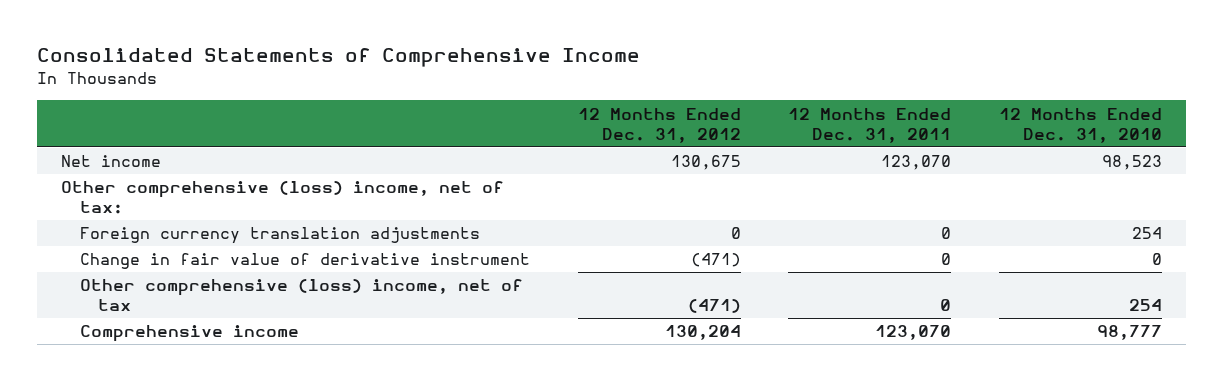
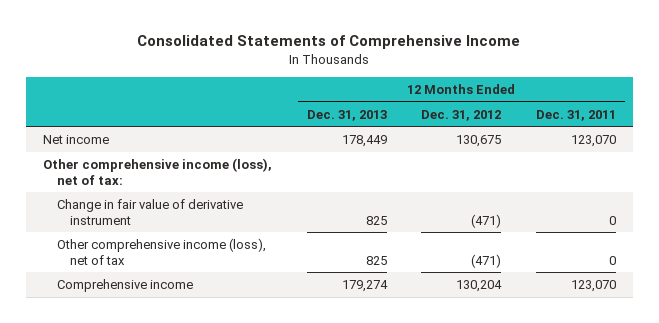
- | 12 Months Ended Dec. 31, 2012 | 12 Months Ended Dec. 31, 2011 | 12 Months Ended Dec. 31, 2010
+ | 12 Months Ended Dec. 31, 2013 | 12 Months Ended Dec. 31, 2012 | 12 Months Ended Dec. 31, 2011
- Other comprehensive (loss) income, net of tax:
- Foreign currency translation adjustments | 0 | 0 | 254
+ Other comprehensive income (loss), net of tax:
- Other comprehensive (loss) income, net of tax | (471) | 0 | 254
+ Other comprehensive income (loss), net of tax | 825 | (471) | 0

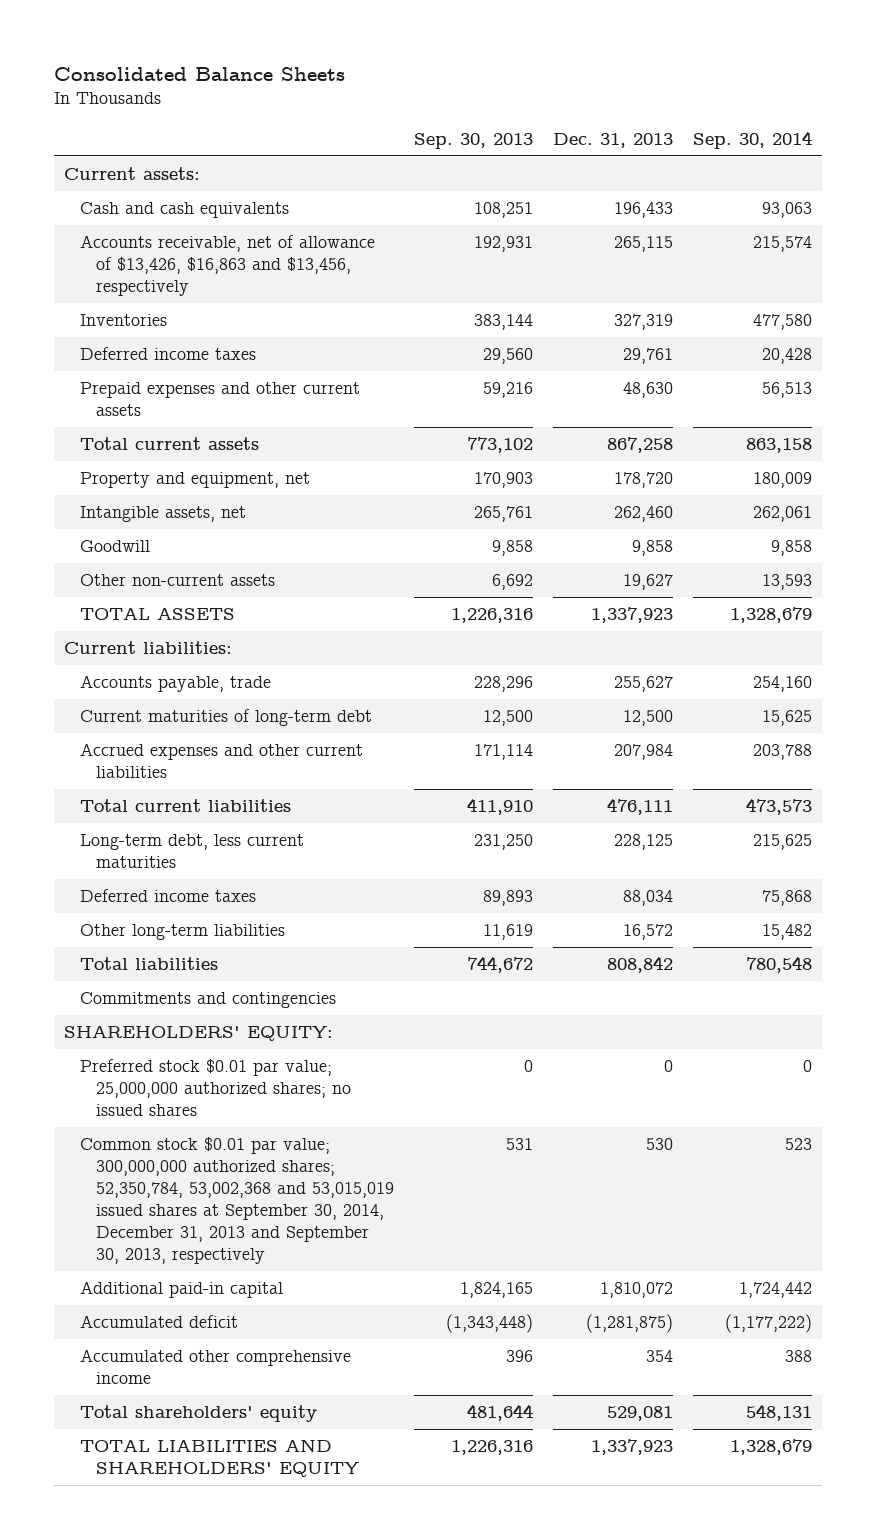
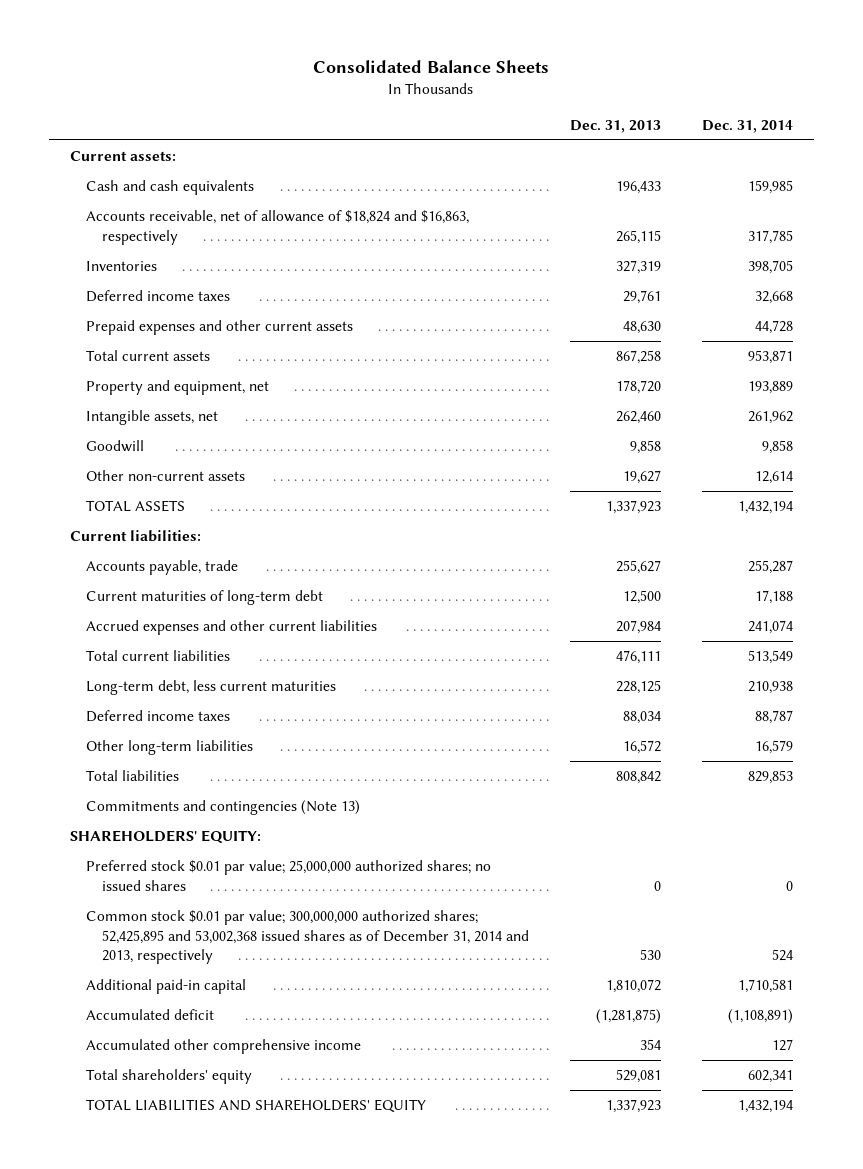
- | Sep. 30, 2013 | Dec. 31, 2013 | Sep. 30, 2014
+ | Dec. 31, 2013 | Dec. 31, 2014
- Accounts receivable, net of allowance of $13,426, $16,863 and $13,456, respectively | 192,931 | 265,115 | 215,574
+ Accounts receivable, net of allowance of $18,824 and $16,863, respectively | 265,115 | 317,785
- Commitments and contingencies
+ Commitments and contingencies (Note 13)
- Common stock $0.01 par value; 300,000,000 authorized shares; 52,350,784, 53,002,368 and 53,015,019 issued shares at September 30, 2014, December 31, 2013 and September 30, 2013, respectively | 531 | 530 | 523
+ Common stock $0.01 par value; 300,000,000 authorized shares; 52,425,895 and 53,002,368 issued shares as of December 31, 2014 and 2013, respectively | 530 | 524

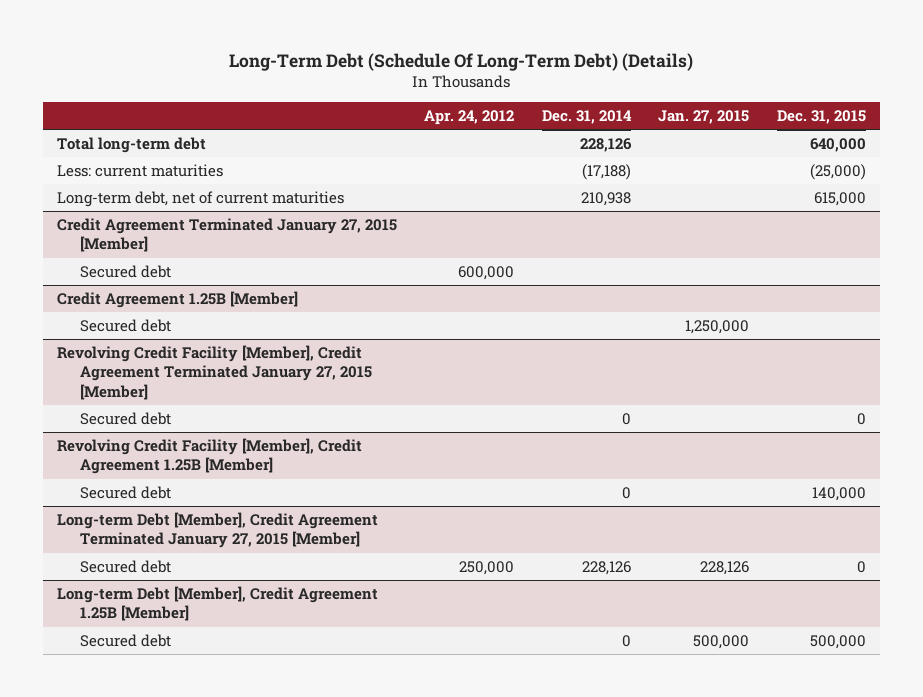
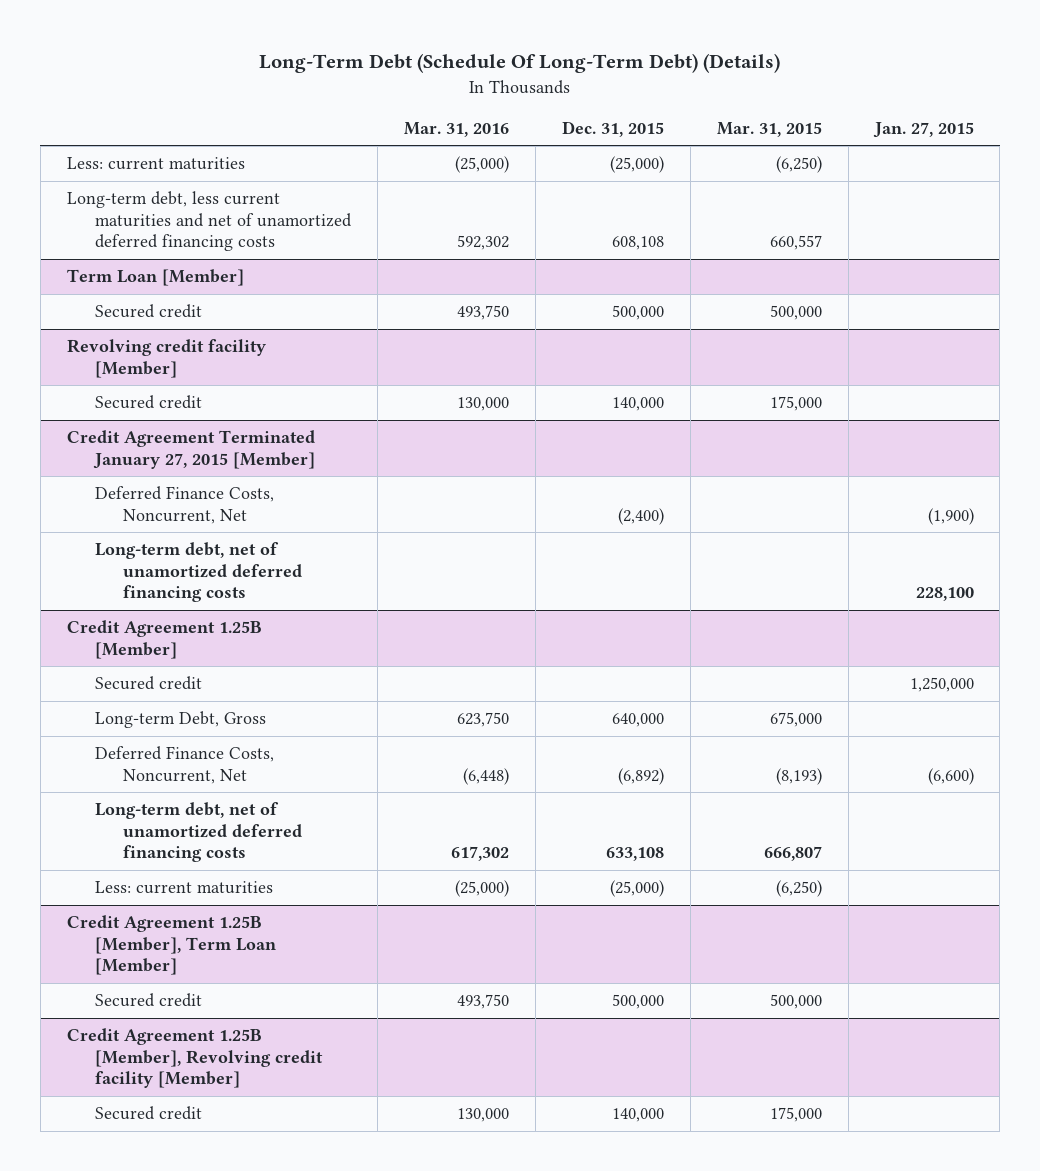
- | Apr. 24, 2012 | Dec. 31, 2014 | Jan. 27, 2015 | Dec. 31, 2015
+ | Mar. 31, 2016 | Dec. 31, 2015 | Mar. 31, 2015 | Jan. 27, 2015
- Total long-term debt | | 228,126 | | 640,000
- Long-term debt, net of current maturities | | 210,938 | | 615,000
+ Long-term debt, less current maturities and net of unamortized deferred financing costs | 592,302 | 608,108 | 660,557 |
+ Term Loan [Member]
+ Secured credit | 493,750 | 500,000 | 500,000 |
+ Revolving credit facility [Member]
+ Secured credit | 130,000 | 140,000 | 175,000 |
@ Credit Agreement Terminated January 27, 2015 [Member]
- Secured debt | 600,000 | | |
+ Deferred Finance Costs, Noncurrent, Net | | (2,400) | | (1,900)
+ Long-term debt, net of unamortized deferred financing costs | | | | 228,100
@ Credit Agreement 1.25B [Member]
- Secured debt | | | 1,250,000 |
- Revolving Credit Facility [Member], Credit Agreement Terminated January 27, 2015 [Member]
- Secured debt | | 0 | | 0
- Revolving Credit Facility [Member], Credit Agreement 1.25B [Member]
- Secured debt | | 0 | | 140,000
- Long-term Debt [Member], Credit Agreement Terminated January 27, 2015 [Member]
- Secured debt | 250,000 | 228,126 | 228,126 | 0
- Long-term Debt [Member], Credit Agreement 1.25B [Member]
- Secured debt | | 0 | 500,000 | 500,000
@ Credit Agreement 1.25B [Member]
+ Secured credit | | | | 1,250,000
+ Long-term Debt, Gross | 623,750 | 640,000 | 675,000 |
+ Deferred Finance Costs, Noncurrent, Net | (6,448) | (6,892) | (8,193) | (6,600)
+ Long-term debt, net of unamortized deferred financing costs | 617,302 | 633,108 | 666,807 |
+ Less: current maturities | (25,000) | (25,000) | (6,250) |
+ Credit Agreement 1.25B [Member], Term Loan [Member]
+ Secured credit | 493,750 | 500,000 | 500,000 |
+ Credit Agreement 1.25B [Member], Revolving credit facility [Member]
+ Secured credit | 130,000 | 140,000 | 175,000 |

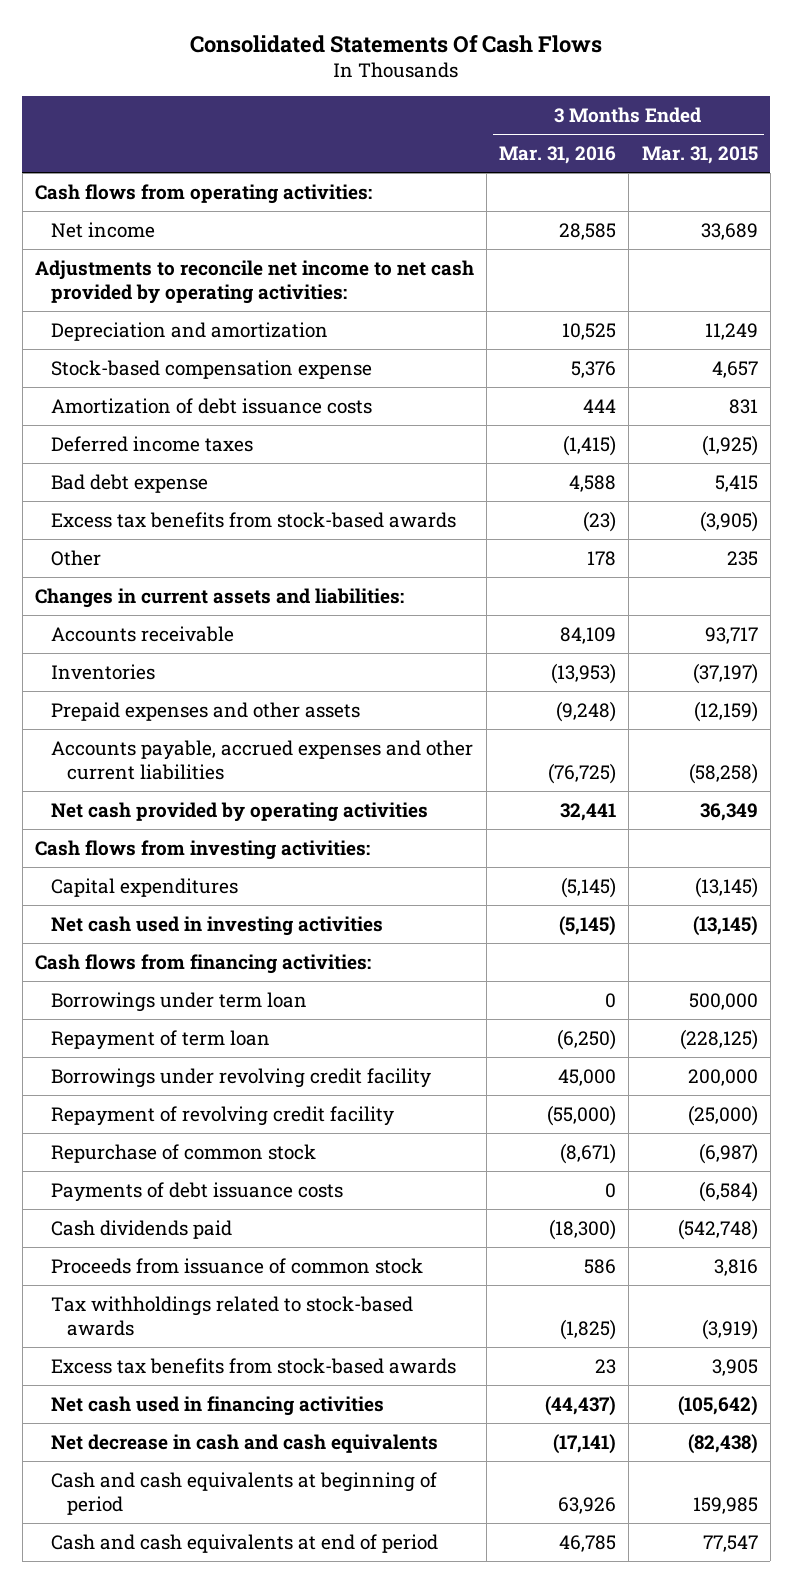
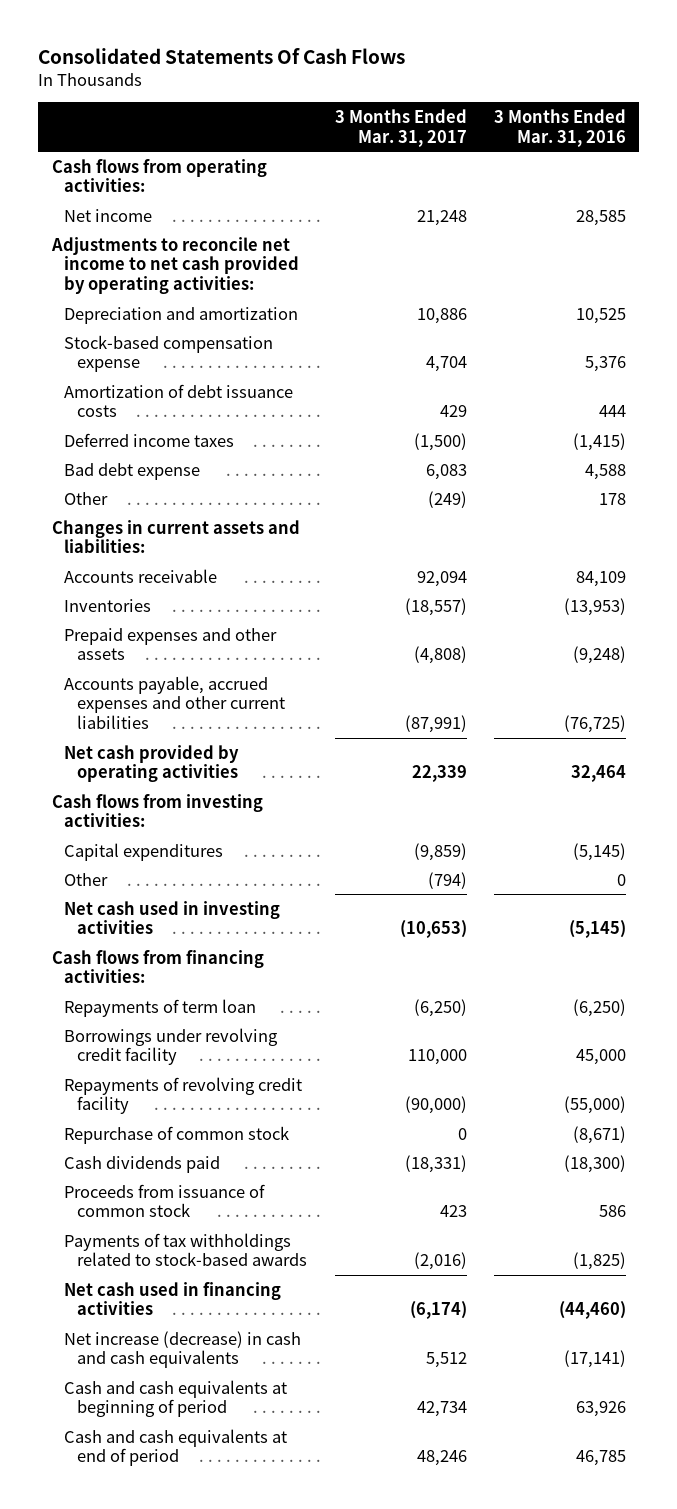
- | 3 Months Ended Mar. 31, 2016 | 3 Months Ended Mar. 31, 2015
+ | 3 Months Ended Mar. 31, 2017 | 3 Months Ended Mar. 31, 2016
- Excess tax benefits from stock-based awards | (23) | (3,905)
- Net cash provided by operating activities | 32,441 | 36,349
+ Net cash provided by operating activities | 22,339 | 32,464
+ Other | (794) | 0
- Borrowings under term loan | 0 | 500,000
- Repayment of term loan | (6,250) | (228,125)
+ Repayments of term loan | (6,250) | (6,250)
- Repayment of revolving credit facility | (55,000) | (25,000)
+ Repayments of revolving credit facility | (90,000) | (55,000)
- Payments of debt issuance costs | 0 | (6,584)
- Tax withholdings related to stock-based awards | (1,825) | (3,919)
- Excess tax benefits from stock-based awards | 23 | 3,905
- Net cash used in financing activities | (44,437) | (105,642)
- Net decrease in cash and cash equivalents | (17,141) | (82,438)
+ Payments of tax withholdings related to stock-based awards | (2,016) | (1,825)
+ Net cash used in financing activities | (6,174) | (44,460)
+ Net increase (decrease) in cash and cash equivalents | 5,512 | (17,141)

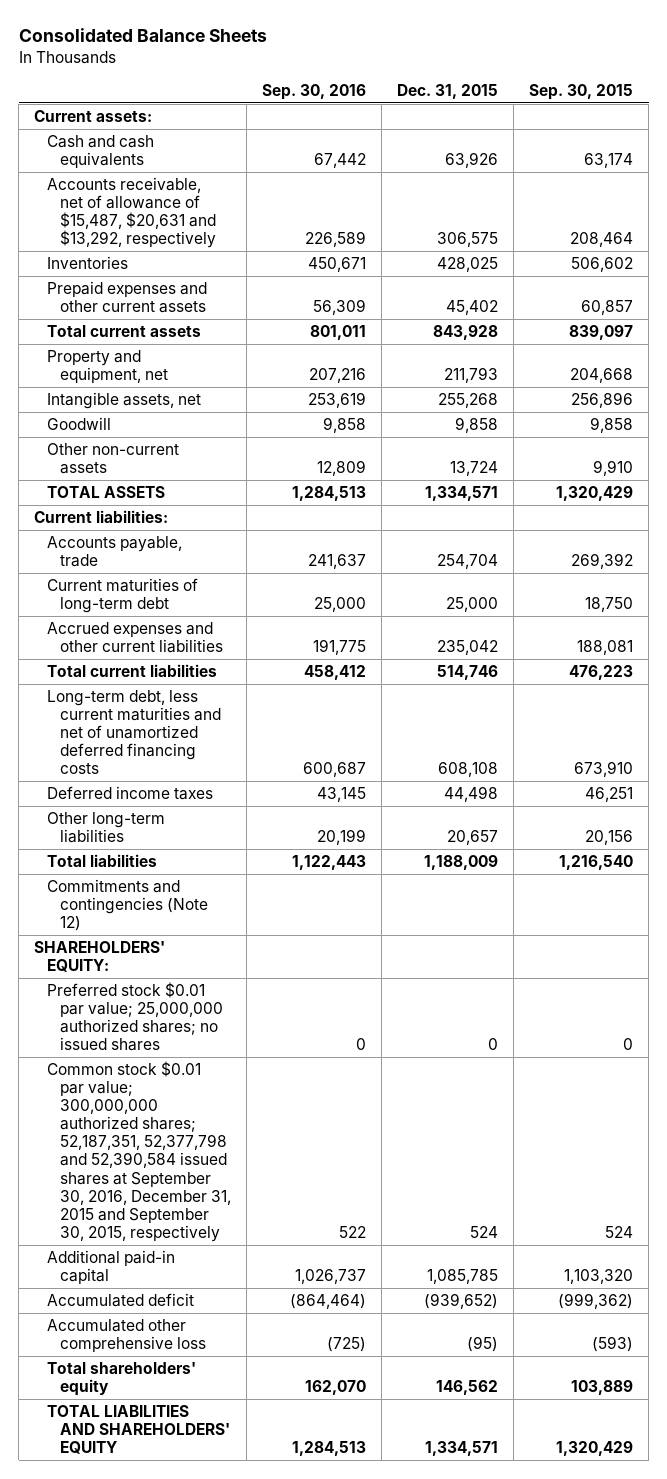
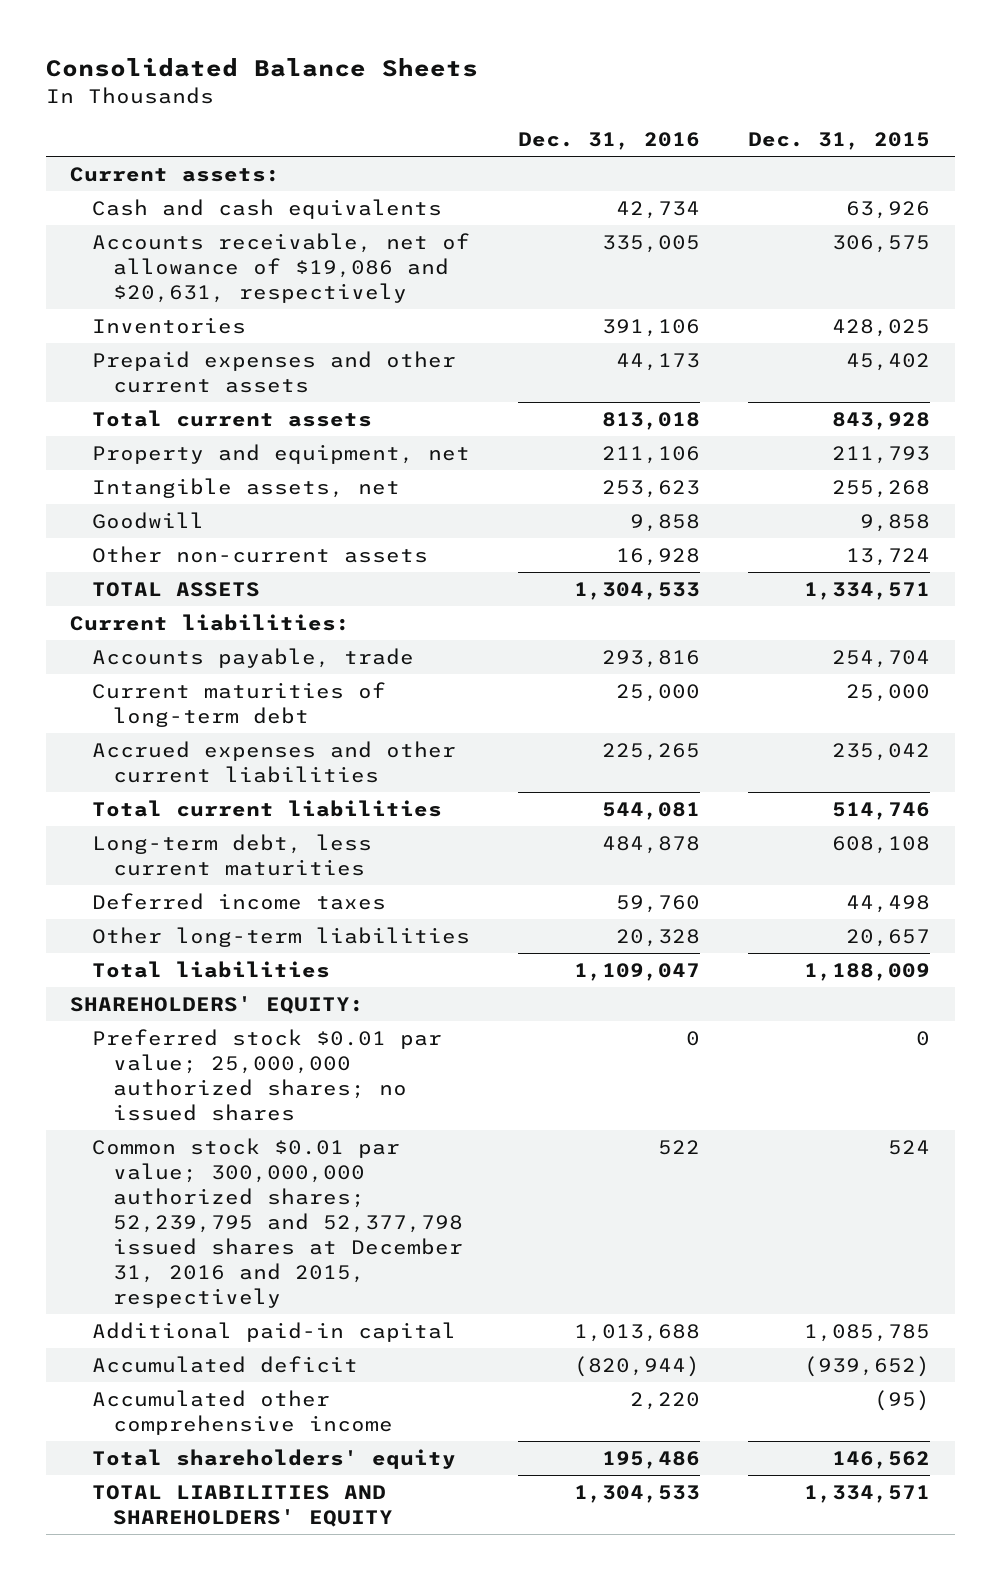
- | Sep. 30, 2016 | Dec. 31, 2015 | Sep. 30, 2015
+ | Dec. 31, 2016 | Dec. 31, 2015
- Accounts receivable, net of allowance of $15,487, $20,631 and $13,292, respectively | 226,589 | 306,575 | 208,464
+ Accounts receivable, net of allowance of $19,086 and $20,631, respectively | 335,005 | 306,575
- Long-term debt, less current maturities and net of unamortized deferred financing costs | 600,687 | 608,108 | 673,910
+ Long-term debt, less current maturities | 484,878 | 608,108
- Commitments and contingencies (Note 12)
- Common stock $0.01 par value; 300,000,000 authorized shares; 52,187,351, 52,377,798 and 52,390,584 issued shares at September 30, 2016, December 31, 2015 and September 30, 2015, respectively | 522 | 524 | 524
+ Common stock $0.01 par value; 300,000,000 authorized shares; 52,239,795 and 52,377,798 issued shares at December 31, 2016 and 2015, respectively | 522 | 524
- Accumulated other comprehensive loss | (725) | (95) | (593)
+ Accumulated other comprehensive income | 2,220 | (95)

